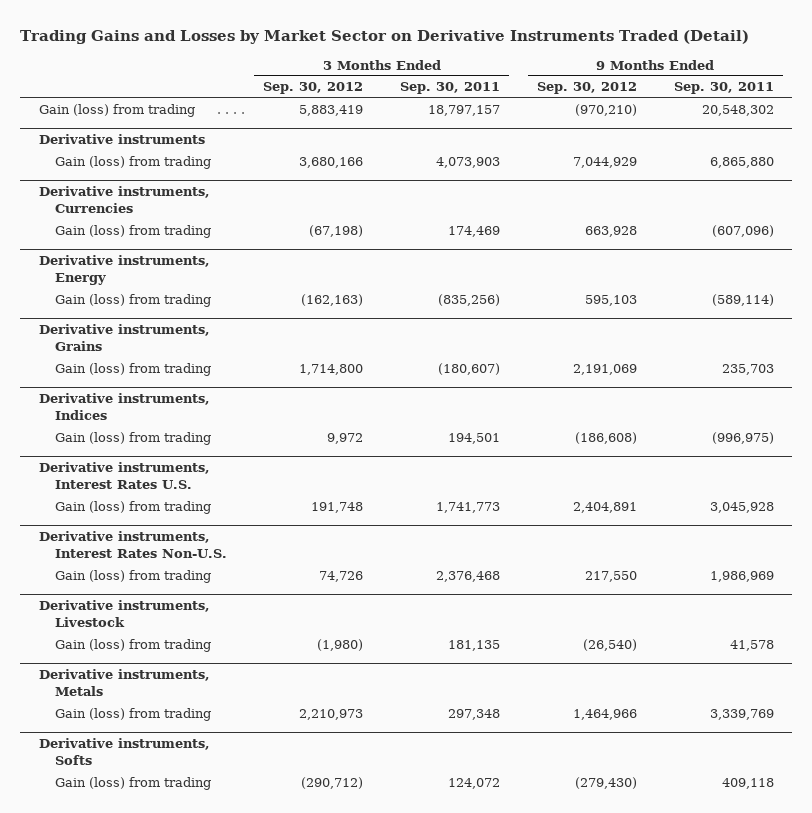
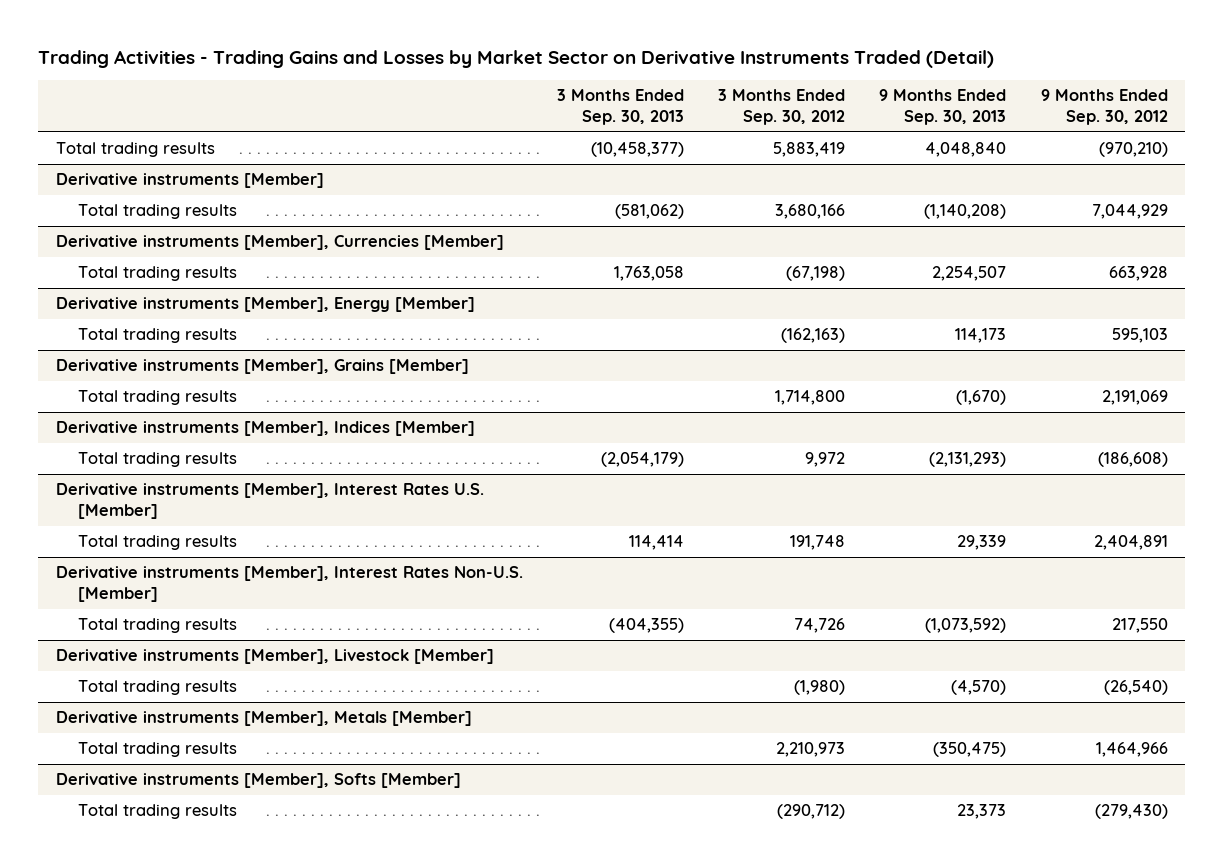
- Trading Gains and Losses by Market Sector on Derivative Instruments Traded (Detail)
+ Trading Activities - Trading Gains and Losses by Market Sector on Derivative Instruments Traded (Detail)
- | 3 Months Ended Sep. 30, 2012 | 3 Months Ended Sep. 30, 2011 | 9 Months Ended Sep. 30, 2012 | 9 Months Ended Sep. 30, 2011
+ | 3 Months Ended Sep. 30, 2013 | 3 Months Ended Sep. 30, 2012 | 9 Months Ended Sep. 30, 2013 | 9 Months Ended Sep. 30, 2012
- Gain (loss) from trading | 5,883,419 | 18,797,157 | (970,210) | 20,548,302
- Derivative instruments
- Gain (loss) from trading | 3,680,166 | 4,073,903 | 7,044,929 | 6,865,880
- Derivative instruments, Currencies
- Gain (loss) from trading | (67,198) | 174,469 | 663,928 | (607,096)
- Derivative instruments, Energy
- Gain (loss) from trading | (162,163) | (835,256) | 595,103 | (589,114)
- Derivative instruments, Grains
- Gain (loss) from trading | 1,714,800 | (180,607) | 2,191,069 | 235,703
- Derivative instruments, Indices
- Gain (loss) from trading | 9,972 | 194,501 | (186,608) | (996,975)
- Derivative instruments, Interest Rates U.S.
- Gain (loss) from trading | 191,748 | 1,741,773 | 2,404,891 | 3,045,928
- Derivative instruments, Interest Rates Non-U.S.
- Gain (loss) from trading | 74,726 | 2,376,468 | 217,550 | 1,986,969
- Derivative instruments, Livestock
- Gain (loss) from trading | (1,980) | 181,135 | (26,540) | 41,578
- Derivative instruments, Metals
- Gain (loss) from trading | 2,210,973 | 297,348 | 1,464,966 | 3,339,769
- Derivative instruments, Softs
- Gain (loss) from trading | (290,712) | 124,072 | (279,430) | 409,118
+ Total trading results | (10,458,377) | 5,883,419 | 4,048,840 | (970,210)
+ Derivative instruments [Member]
+ Total trading results | (581,062) | 3,680,166 | (1,140,208) | 7,044,929
+ Derivative instruments [Member], Currencies [Member]
+ Total trading results | 1,763,058 | (67,198) | 2,254,507 | 663,928
+ Derivative instruments [Member], Energy [Member]
+ Total trading results | | (162,163) | 114,173 | 595,103
+ Derivative instruments [Member], Grains [Member]
+ Total trading results | | 1,714,800 | (1,670) | 2,191,069
+ Derivative instruments [Member], Indices [Member]
+ Total trading results | (2,054,179) | 9,972 | (2,131,293) | (186,608)
+ Derivative instruments [Member], Interest Rates U.S. [Member]
+ Total trading results | 114,414 | 191,748 | 29,339 | 2,404,891
+ Derivative instruments [Member], Interest Rates Non-U.S. [Member]
+ Total trading results | (404,355) | 74,726 | (1,073,592) | 217,550
+ Derivative instruments [Member], Livestock [Member]
+ Total trading results | | (1,980) | (4,570) | (26,540)
+ Derivative instruments [Member], Metals [Member]
+ Total trading results | | 2,210,973 | (350,475) | 1,464,966
+ Derivative instruments [Member], Softs [Member]
+ Total trading results | | (290,712) | 23,373 | (279,430)

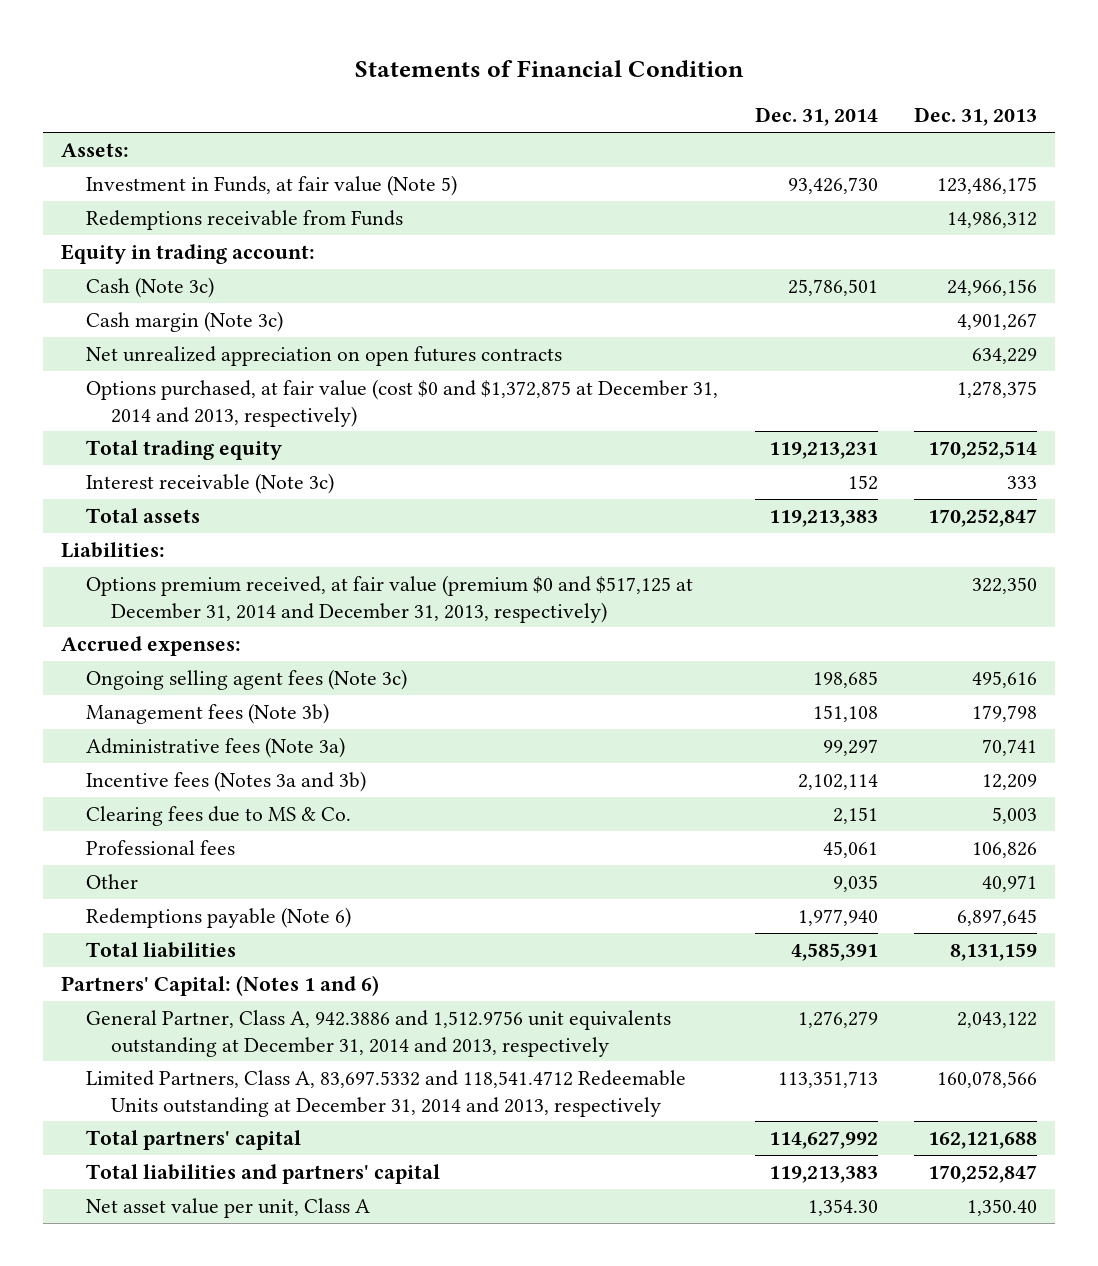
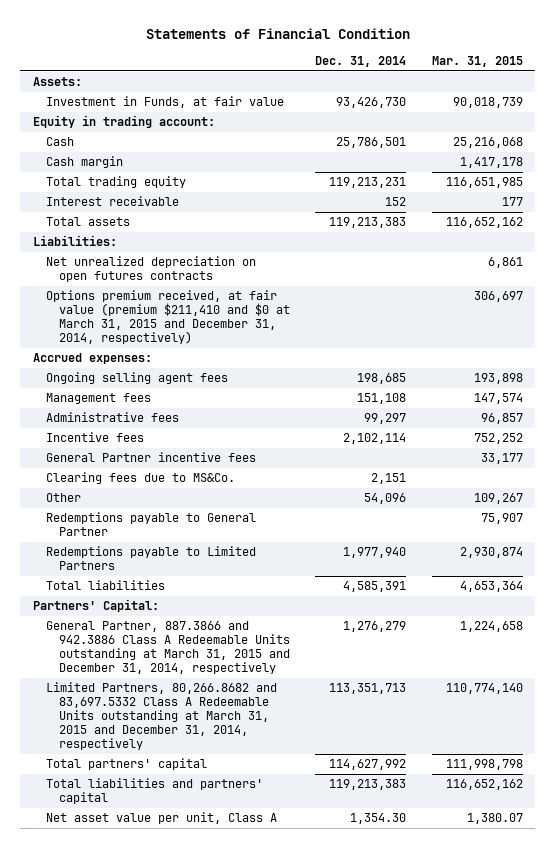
- | Dec. 31, 2014 | Dec. 31, 2013
+ | Dec. 31, 2014 | Mar. 31, 2015
- Investment in Funds, at fair value (Note 5) | 93,426,730 | 123,486,175
- Redemptions receivable from Funds | | 14,986,312
+ Investment in Funds, at fair value | 93,426,730 | 90,018,739
- Cash (Note 3c) | 25,786,501 | 24,966,156
- Cash margin (Note 3c) | | 4,901,267
- Net unrealized appreciation on open futures contracts | | 634,229
- Options purchased, at fair value (cost $0 and $1,372,875 at December 31, 2014 and 2013, respectively) | | 1,278,375
+ Cash | 25,786,501 | 25,216,068
+ Cash margin | | 1,417,178
- Interest receivable (Note 3c) | 152 | 333
+ Interest receivable | 152 | 177
- Options premium received, at fair value (premium $0 and $517,125 at December 31, 2014 and December 31, 2013, respectively) | | 322,350
+ Net unrealized depreciation on open futures contracts | | 6,861
+ Options premium received, at fair value (premium $211,410 and $0 at March 31, 2015 and December 31, 2014, respectively) | | 306,697
- Ongoing selling agent fees (Note 3c) | 198,685 | 495,616
- Management fees (Note 3b) | 151,108 | 179,798
- Administrative fees (Note 3a) | 99,297 | 70,741
- Incentive fees (Notes 3a and 3b) | 2,102,114 | 12,209
- Clearing fees due to MS & Co. | 2,151 | 5,003
- Professional fees | 45,061 | 106,826
- Other | 9,035 | 40,971
- Redemptions payable (Note 6) | 1,977,940 | 6,897,645
+ Ongoing selling agent fees | 198,685 | 193,898
+ Management fees | 151,108 | 147,574
+ Administrative fees | 99,297 | 96,857
+ Incentive fees | 2,102,114 | 752,252
+ General Partner incentive fees | | 33,177
+ Clearing fees due to MS&Co. | 2,151 |
+ Other | 54,096 | 109,267
+ Redemptions payable to General Partner | | 75,907
+ Redemptions payable to Limited Partners | 1,977,940 | 2,930,874
- Partners' Capital: (Notes 1 and 6)
- General Partner, Class A, 942.3886 and 1,512.9756 unit equivalents outstanding at December 31, 2014 and 2013, respectively | 1,276,279 | 2,043,122
- Limited Partners, Class A, 83,697.5332 and 118,541.4712 Redeemable Units outstanding at December 31, 2014 and 2013, respectively | 113,351,713 | 160,078,566
+ Partners' Capital:
+ General Partner, 887.3866 and 942.3886 Class A Redeemable Units outstanding at March 31, 2015 and December 31, 2014, respectively | 1,276,279 | 1,224,658
+ Limited Partners, 80,266.8682 and 83,697.5332 Class A Redeemable Units outstanding at March 31, 2015 and December 31, 2014, respectively | 113,351,713 | 110,774,140

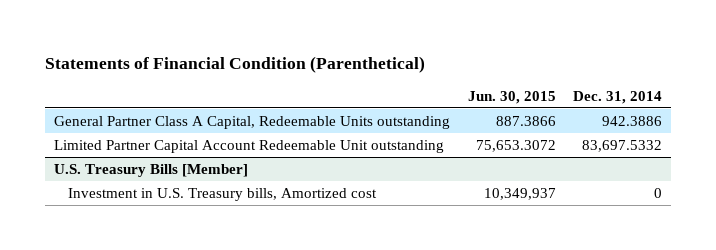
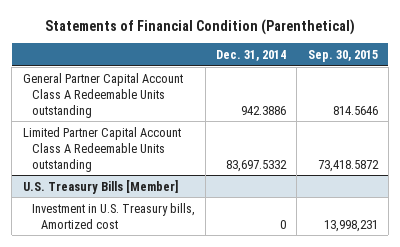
- | Jun. 30, 2015 | Dec. 31, 2014
+ | Dec. 31, 2014 | Sep. 30, 2015
- General Partner Class A Capital, Redeemable Units outstanding | 887.3866 | 942.3886
- Limited Partner Capital Account Redeemable Unit outstanding | 75,653.3072 | 83,697.5332
+ General Partner Capital Account Class A Redeemable Units outstanding | 942.3886 | 814.5646
+ Limited Partner Capital Account Class A Redeemable Units outstanding | 83,697.5332 | 73,418.5872

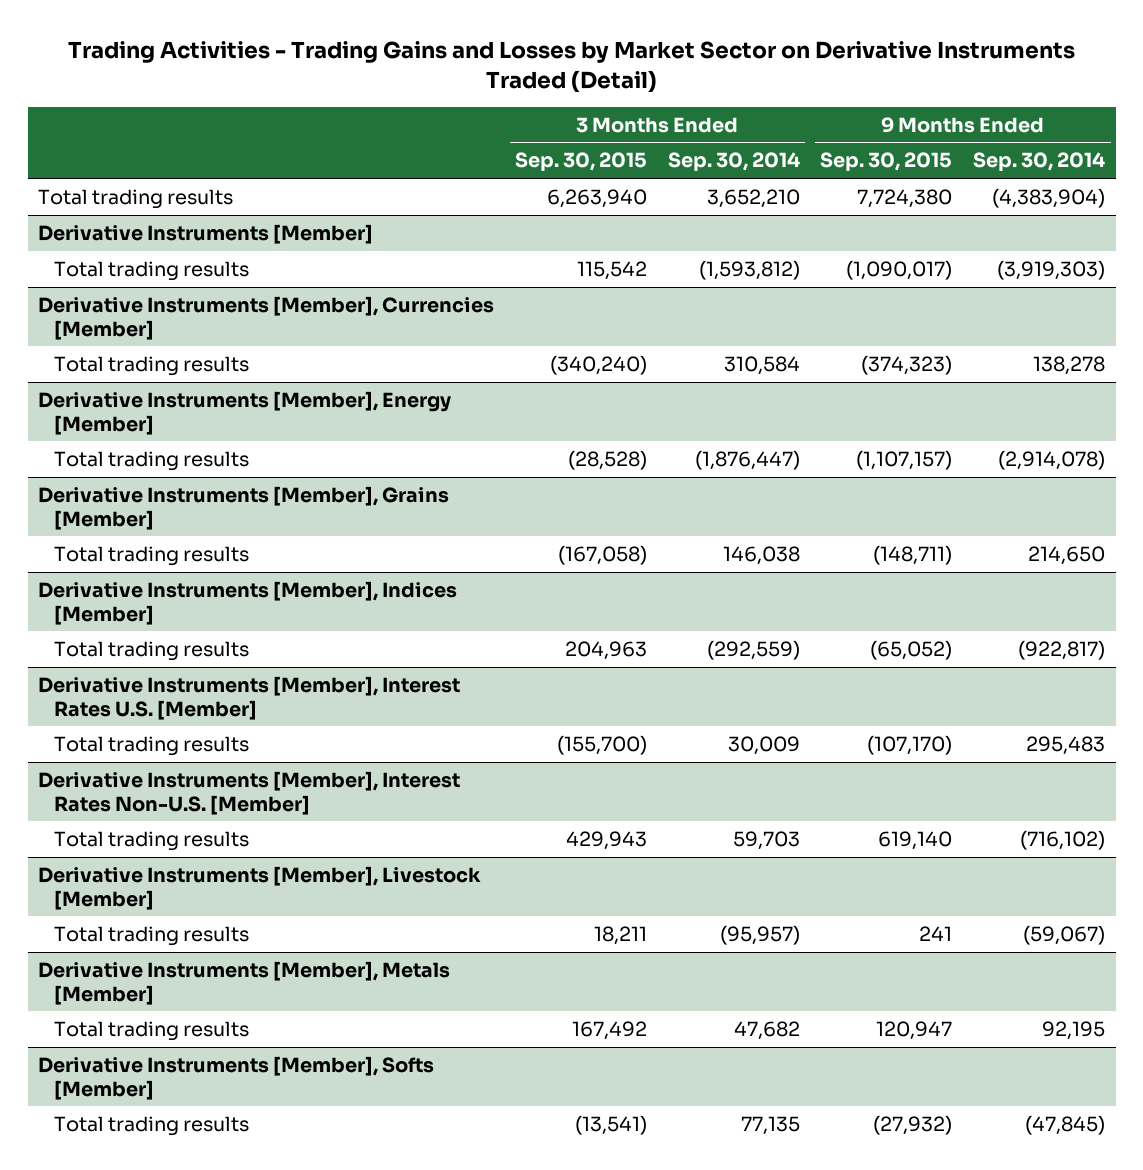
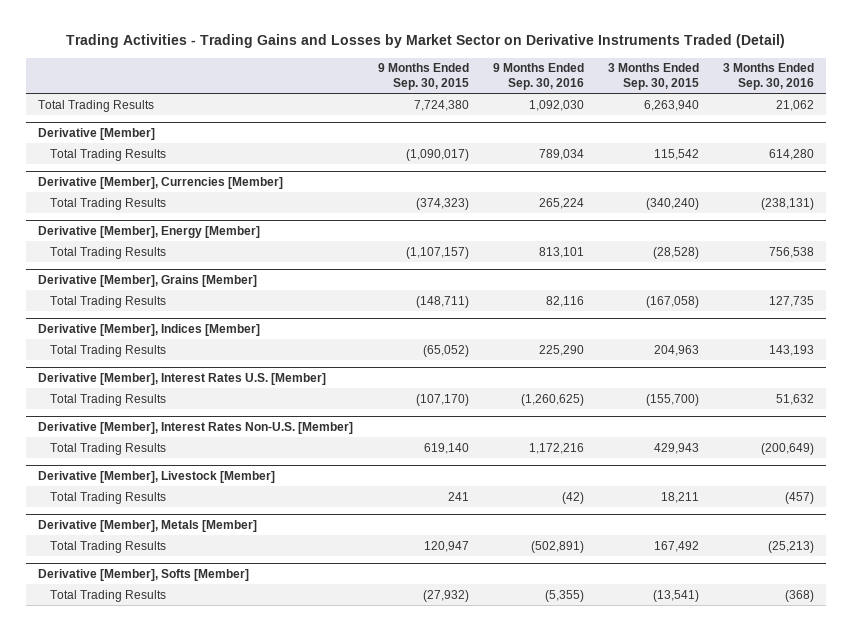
- | 3 Months Ended Sep. 30, 2015 | 3 Months Ended Sep. 30, 2014 | 9 Months Ended Sep. 30, 2015 | 9 Months Ended Sep. 30, 2014
+ | 9 Months Ended Sep. 30, 2015 | 9 Months Ended Sep. 30, 2016 | 3 Months Ended Sep. 30, 2015 | 3 Months Ended Sep. 30, 2016
- Total trading results | 6,263,940 | 3,652,210 | 7,724,380 | (4,383,904)
- Derivative Instruments [Member]
- Total trading results | 115,542 | (1,593,812) | (1,090,017) | (3,919,303)
- Derivative Instruments [Member], Currencies [Member]
- Total trading results | (340,240) | 310,584 | (374,323) | 138,278
- Derivative Instruments [Member], Energy [Member]
- Total trading results | (28,528) | (1,876,447) | (1,107,157) | (2,914,078)
- Derivative Instruments [Member], Grains [Member]
- Total trading results | (167,058) | 146,038 | (148,711) | 214,650
- Derivative Instruments [Member], Indices [Member]
- Total trading results | 204,963 | (292,559) | (65,052) | (922,817)
- Derivative Instruments [Member], Interest Rates U.S. [Member]
- Total trading results | (155,700) | 30,009 | (107,170) | 295,483
- Derivative Instruments [Member], Interest Rates Non-U.S. [Member]
- Total trading results | 429,943 | 59,703 | 619,140 | (716,102)
- Derivative Instruments [Member], Livestock [Member]
- Total trading results | 18,211 | (95,957) | 241 | (59,067)
- Derivative Instruments [Member], Metals [Member]
- Total trading results | 167,492 | 47,682 | 120,947 | 92,195
- Derivative Instruments [Member], Softs [Member]
- Total trading results | (13,541) | 77,135 | (27,932) | (47,845)
+ Total Trading Results | 7,724,380 | 1,092,030 | 6,263,940 | 21,062
+ Derivative [Member]
+ Total Trading Results | (1,090,017) | 789,034 | 115,542 | 614,280
+ Derivative [Member], Currencies [Member]
+ Total Trading Results | (374,323) | 265,224 | (340,240) | (238,131)
+ Derivative [Member], Energy [Member]
+ Total Trading Results | (1,107,157) | 813,101 | (28,528) | 756,538
+ Derivative [Member], Grains [Member]
+ Total Trading Results | (148,711) | 82,116 | (167,058) | 127,735
+ Derivative [Member], Indices [Member]
+ Total Trading Results | (65,052) | 225,290 | 204,963 | 143,193
+ Derivative [Member], Interest Rates U.S. [Member]
+ Total Trading Results | (107,170) | (1,260,625) | (155,700) | 51,632
+ Derivative [Member], Interest Rates Non-U.S. [Member]
+ Total Trading Results | 619,140 | 1,172,216 | 429,943 | (200,649)
+ Derivative [Member], Livestock [Member]
+ Total Trading Results | 241 | (42) | 18,211 | (457)
+ Derivative [Member], Metals [Member]
+ Total Trading Results | 120,947 | (502,891) | 167,492 | (25,213)
+ Derivative [Member], Softs [Member]
+ Total Trading Results | (27,932) | (5,355) | (13,541) | (368)

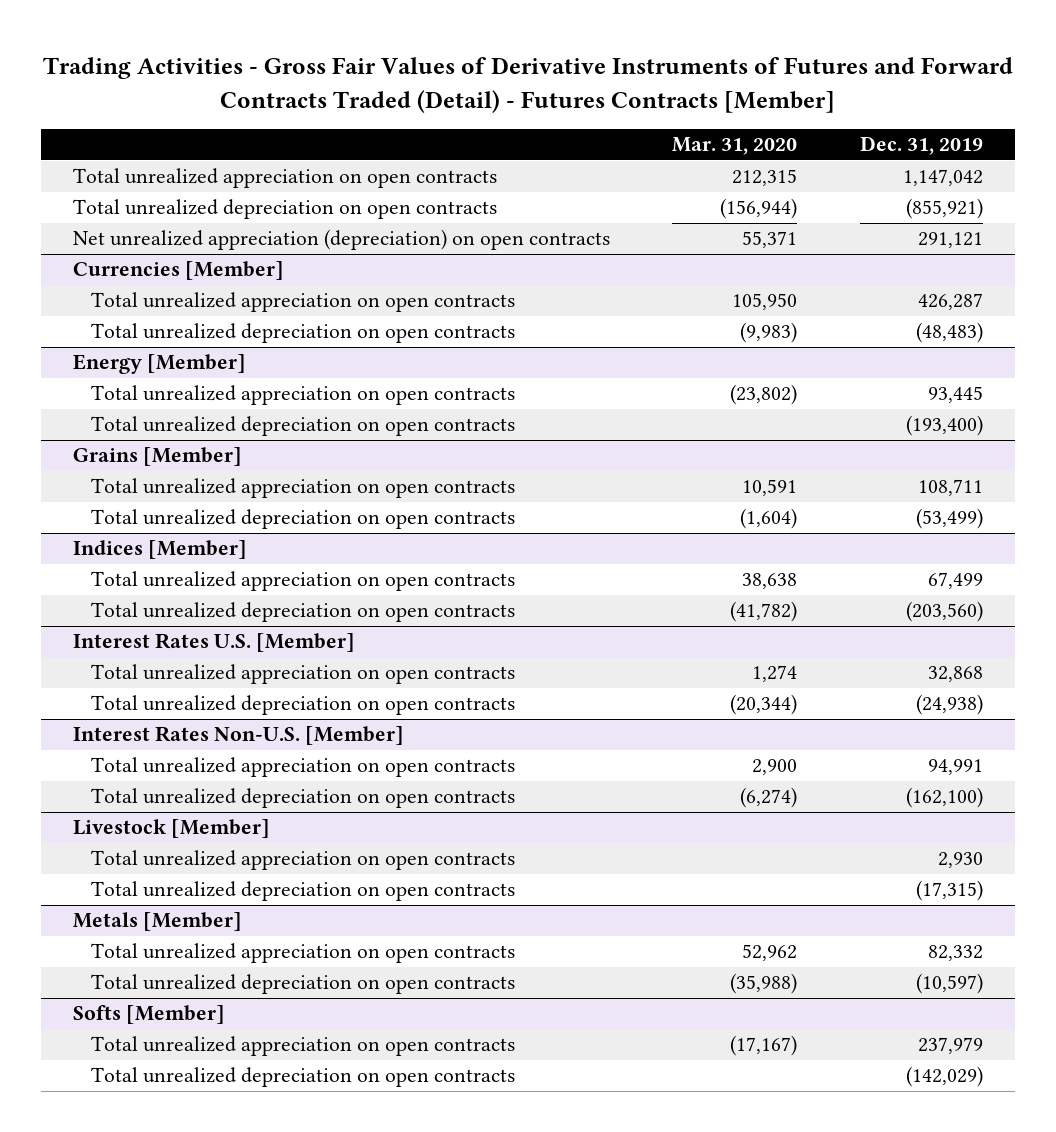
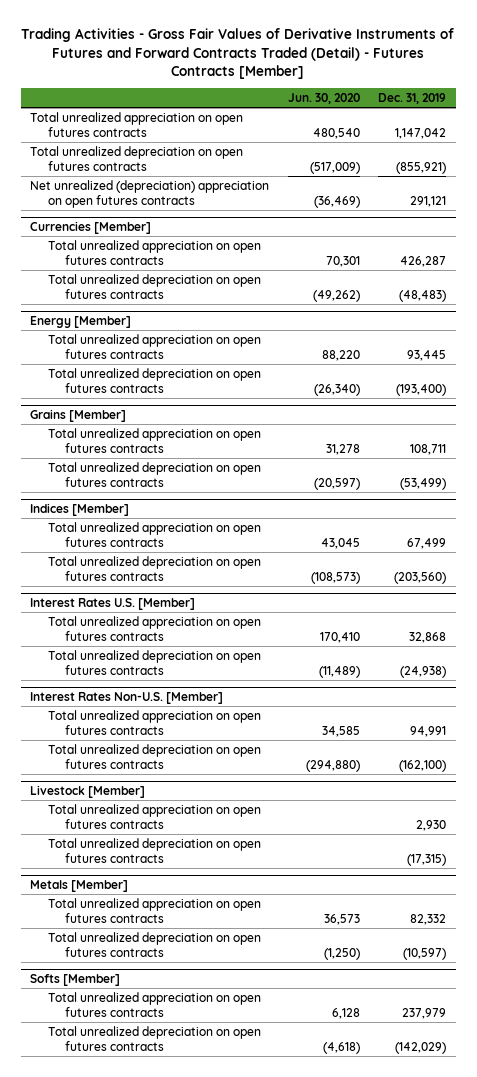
- | Mar. 31, 2020 | Dec. 31, 2019
+ | Jun. 30, 2020 | Dec. 31, 2019
- Total unrealized appreciation on open contracts | 212,315 | 1,147,042
- Total unrealized depreciation on open contracts | (156,944) | (855,921)
- Net unrealized appreciation (depreciation) on open contracts | 55,371 | 291,121
+ Total unrealized appreciation on open futures contracts | 480,540 | 1,147,042
+ Total unrealized depreciation on open futures contracts | (517,009) | (855,921)
+ Net unrealized (depreciation) appreciation on open futures contracts | (36,469) | 291,121
@ Currencies [Member]
- Total unrealized appreciation on open contracts | 105,950 | 426,287
- Total unrealized depreciation on open contracts | (9,983) | (48,483)
+ Total unrealized appreciation on open futures contracts | 70,301 | 426,287
+ Total unrealized depreciation on open futures contracts | (49,262) | (48,483)
@ Energy [Member]
- Total unrealized appreciation on open contracts | (23,802) | 93,445
- Total unrealized depreciation on open contracts | | (193,400)
+ Total unrealized appreciation on open futures contracts | 88,220 | 93,445
+ Total unrealized depreciation on open futures contracts | (26,340) | (193,400)
@ Grains [Member]
- Total unrealized appreciation on open contracts | 10,591 | 108,711
- Total unrealized depreciation on open contracts | (1,604) | (53,499)
+ Total unrealized appreciation on open futures contracts | 31,278 | 108,711
+ Total unrealized depreciation on open futures contracts | (20,597) | (53,499)
@ Indices [Member]
- Total unrealized appreciation on open contracts | 38,638 | 67,499
- Total unrealized depreciation on open contracts | (41,782) | (203,560)
+ Total unrealized appreciation on open futures contracts | 43,045 | 67,499
+ Total unrealized depreciation on open futures contracts | (108,573) | (203,560)
@ Interest Rates U.S. [Member]
- Total unrealized appreciation on open contracts | 1,274 | 32,868
- Total unrealized depreciation on open contracts | (20,344) | (24,938)
+ Total unrealized appreciation on open futures contracts | 170,410 | 32,868
+ Total unrealized depreciation on open futures contracts | (11,489) | (24,938)
@ Interest Rates Non-U.S. [Member]
- Total unrealized appreciation on open contracts | 2,900 | 94,991
- Total unrealized depreciation on open contracts | (6,274) | (162,100)
+ Total unrealized appreciation on open futures contracts | 34,585 | 94,991
+ Total unrealized depreciation on open futures contracts | (294,880) | (162,100)
@ Livestock [Member]
- Total unrealized appreciation on open contracts | | 2,930
- Total unrealized depreciation on open contracts | | (17,315)
+ Total unrealized appreciation on open futures contracts | | 2,930
+ Total unrealized depreciation on open futures contracts | | (17,315)
@ Metals [Member]
- Total unrealized appreciation on open contracts | 52,962 | 82,332
- Total unrealized depreciation on open contracts | (35,988) | (10,597)
+ Total unrealized appreciation on open futures contracts | 36,573 | 82,332
+ Total unrealized depreciation on open futures contracts | (1,250) | (10,597)
@ Softs [Member]
- Total unrealized appreciation on open contracts | (17,167) | 237,979
- Total unrealized depreciation on open contracts | | (142,029)
+ Total unrealized appreciation on open futures contracts | 6,128 | 237,979
+ Total unrealized depreciation on open futures contracts | (4,618) | (142,029)

